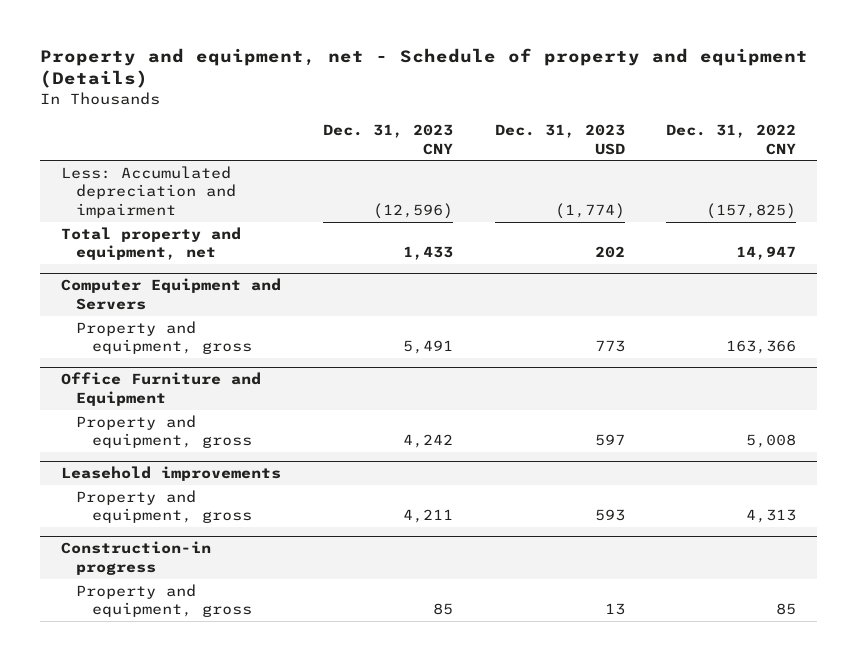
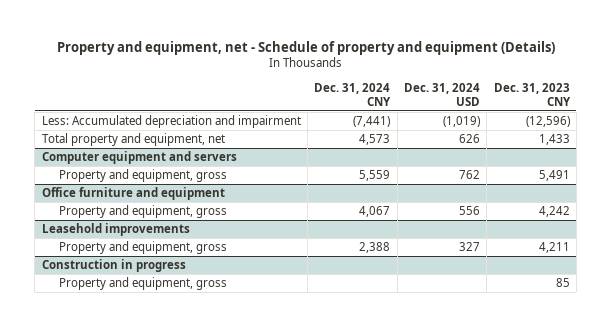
- | Dec. 31, 2023 CNY | Dec. 31, 2023 USD | Dec. 31, 2022 CNY
+ | Dec. 31, 2024 CNY | Dec. 31, 2024 USD | Dec. 31, 2023 CNY
- Computer Equipment and Servers
+ Computer equipment and servers
- Office Furniture and Equipment
+ Office furniture and equipment
- Construction-in progress
+ Construction in progress

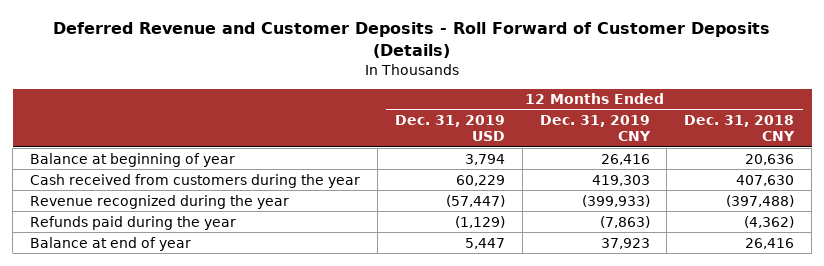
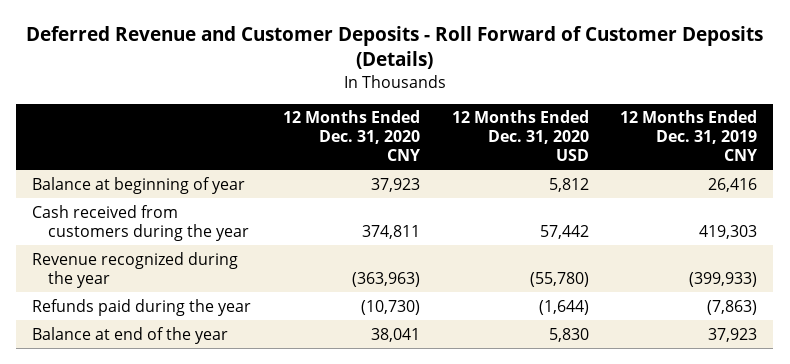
- | 12 Months Ended Dec. 31, 2019 USD | 12 Months Ended Dec. 31, 2019 CNY | 12 Months Ended Dec. 31, 2018 CNY
+ | 12 Months Ended Dec. 31, 2020 CNY | 12 Months Ended Dec. 31, 2020 USD | 12 Months Ended Dec. 31, 2019 CNY
- Balance at end of year | 5,447 | 37,923 | 26,416
+ Balance at end of the year | 38,041 | 5,830 | 37,923

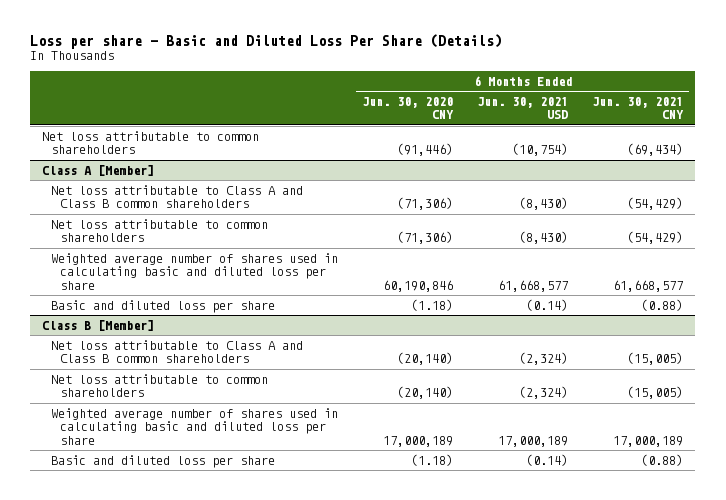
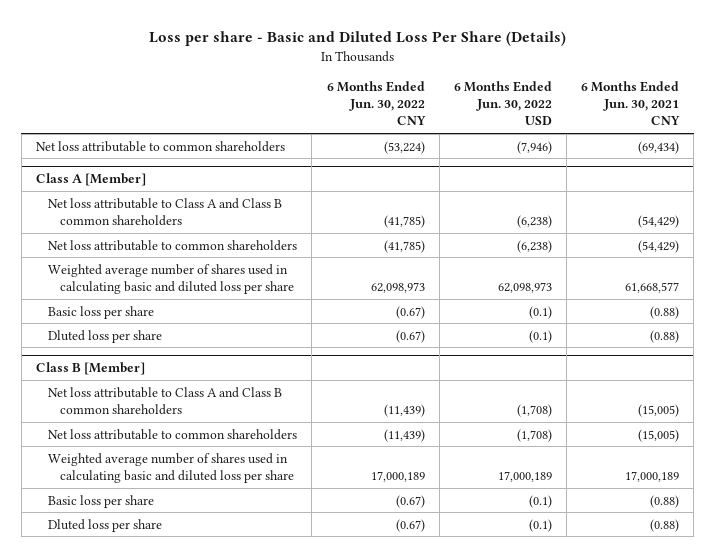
- | 6 Months Ended Jun. 30, 2020 CNY | 6 Months Ended Jun. 30, 2021 USD | 6 Months Ended Jun. 30, 2021 CNY
+ | 6 Months Ended Jun. 30, 2022 CNY | 6 Months Ended Jun. 30, 2022 USD | 6 Months Ended Jun. 30, 2021 CNY
@ Class A [Member]
- Basic and diluted loss per share | (1.18) | (0.14) | (0.88)
+ Basic loss per share | (0.67) | (0.1) | (0.88)
+ Dluted loss per share | (0.67) | (0.1) | (0.88)
@ Class B [Member]
- Basic and diluted loss per share | (1.18) | (0.14) | (0.88)
+ Basic loss per share | (0.67) | (0.1) | (0.88)
+ Dluted loss per share | (0.67) | (0.1) | (0.88)

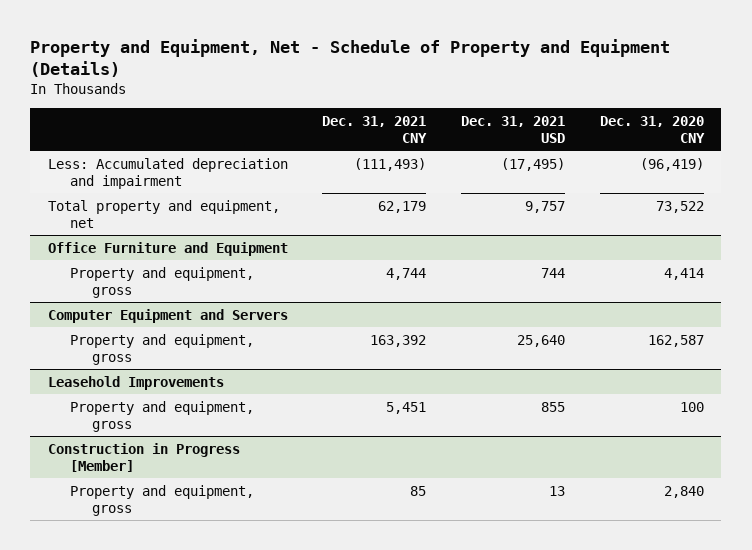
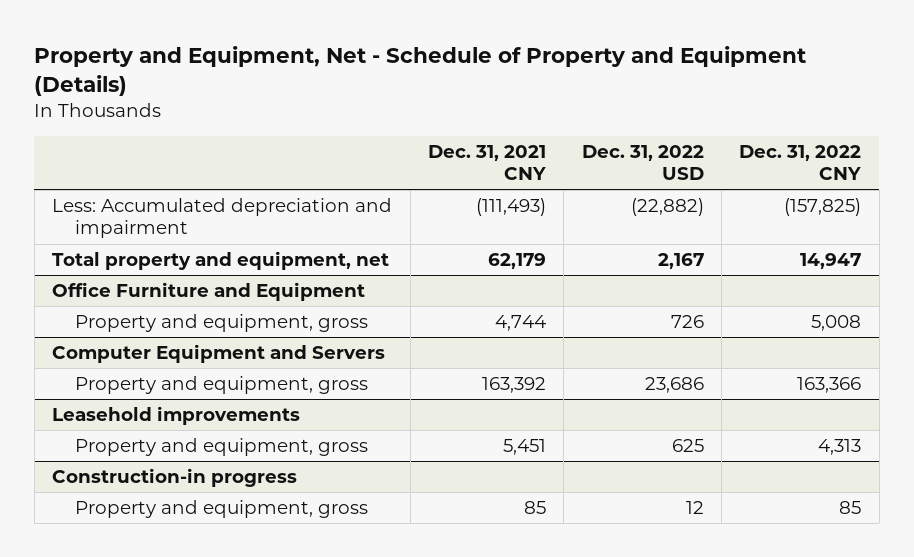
- | Dec. 31, 2021 CNY | Dec. 31, 2021 USD | Dec. 31, 2020 CNY
+ | Dec. 31, 2021 CNY | Dec. 31, 2022 USD | Dec. 31, 2022 CNY
- Leasehold Improvements
+ Leasehold improvements
- Construction in Progress [Member]
+ Construction-in progress

